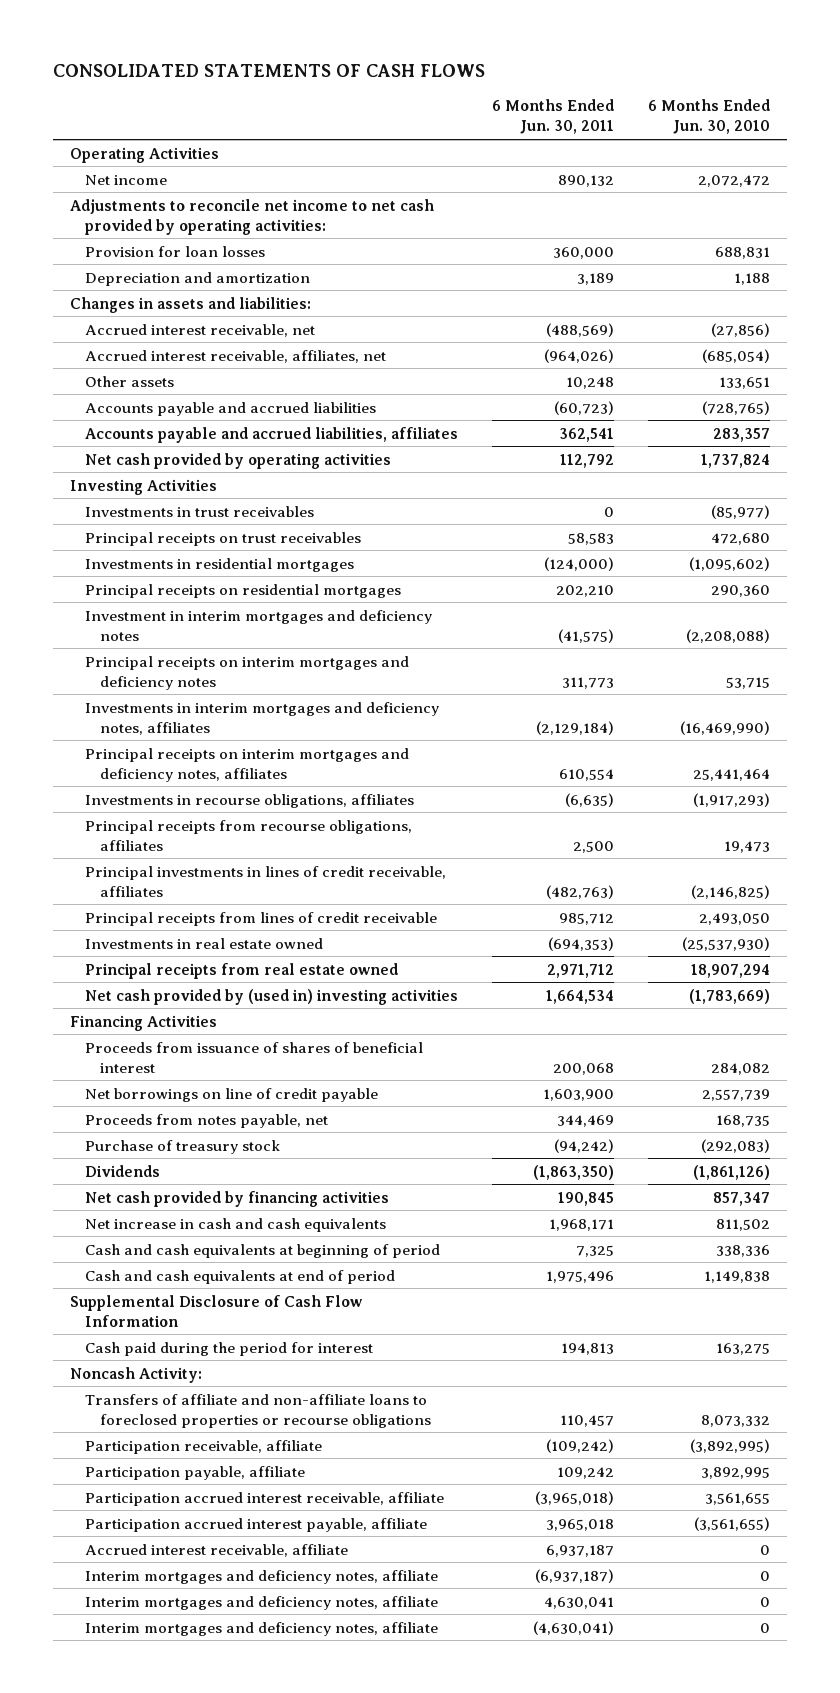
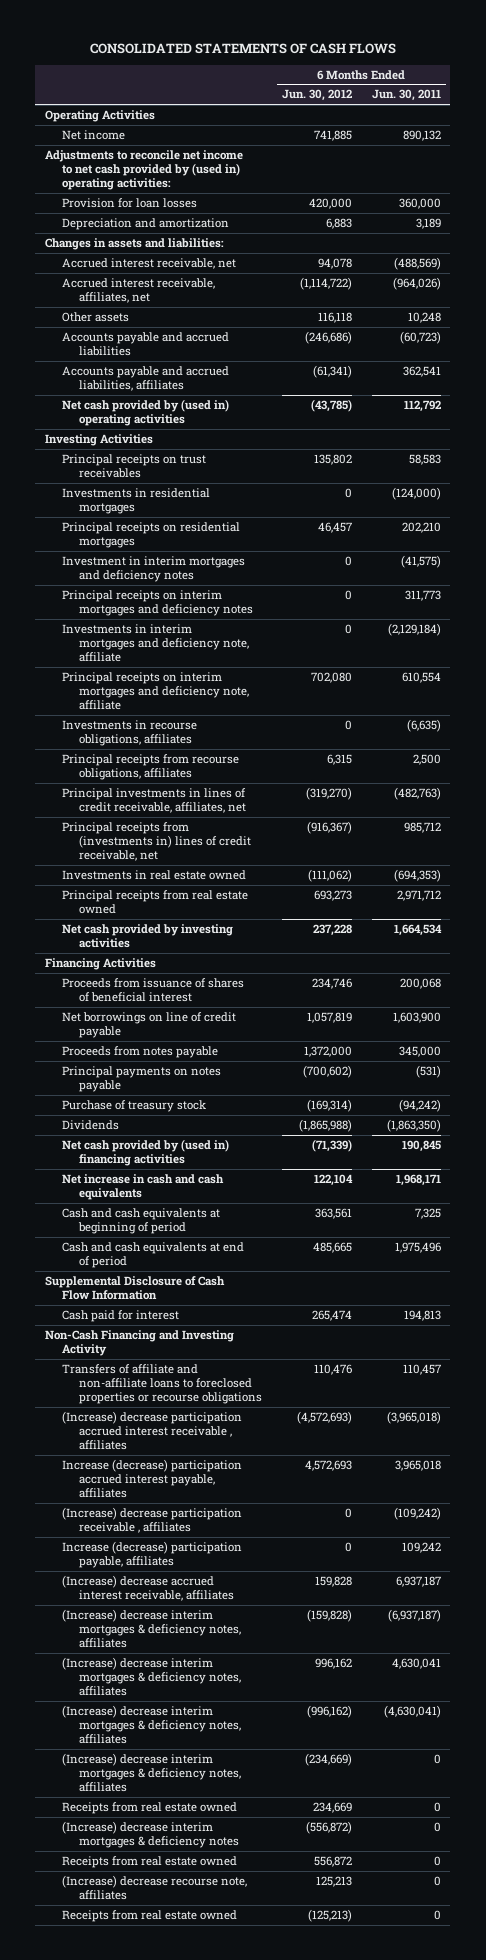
- | 6 Months Ended Jun. 30, 2011 | 6 Months Ended Jun. 30, 2010
+ | 6 Months Ended Jun. 30, 2012 | 6 Months Ended Jun. 30, 2011
- Adjustments to reconcile net income to net cash provided by operating activities:
+ Adjustments to reconcile net income to net cash provided by (used in) operating activities:
- Net cash provided by operating activities | 112,792 | 1,737,824
+ Net cash provided by (used in) operating activities | (43,785) | 112,792
- Investments in trust receivables | 0 | (85,977)
- Investments in interim mortgages and deficiency notes, affiliates | (2,129,184) | (16,469,990)
- Principal receipts on interim mortgages and deficiency notes, affiliates | 610,554 | 25,441,464
+ Investments in interim mortgages and deficiency note, affiliate | 0 | (2,129,184)
+ Principal receipts on interim mortgages and deficiency note, affiliate | 702,080 | 610,554
- Principal investments in lines of credit receivable, affiliates | (482,763) | (2,146,825)
- Principal receipts from lines of credit receivable | 985,712 | 2,493,050
+ Principal investments in lines of credit receivable, affiliates, net | (319,270) | (482,763)
+ Principal receipts from (investments in) lines of credit receivable, net | (916,367) | 985,712
- Net cash provided by (used in) investing activities | 1,664,534 | (1,783,669)
+ Net cash provided by investing activities | 237,228 | 1,664,534
- Proceeds from notes payable, net | 344,469 | 168,735
+ Proceeds from notes payable | 1,372,000 | 345,000
+ Principal payments on notes payable | (700,602) | (531)
- Net cash provided by financing activities | 190,845 | 857,347
+ Net cash provided by (used in) financing activities | (71,339) | 190,845
- Cash paid during the period for interest | 194,813 | 163,275
- Noncash Activity:
+ Cash paid for interest | 265,474 | 194,813
+ Non-Cash Financing and Investing Activity
- Participation receivable, affiliate | (109,242) | (3,892,995)
- Participation payable, affiliate | 109,242 | 3,892,995
- Participation accrued interest receivable, affiliate | (3,965,018) | 3,561,655
- Participation accrued interest payable, affiliate | 3,965,018 | (3,561,655)
- Accrued interest receivable, affiliate | 6,937,187 | 0
- Interim mortgages and deficiency notes, affiliate | (6,937,187) | 0
- Interim mortgages and deficiency notes, affiliate | 4,630,041 | 0
- Interim mortgages and deficiency notes, affiliate | (4,630,041) | 0
+ (Increase) decrease participation accrued interest receivable , affiliates | (4,572,693) | (3,965,018)
+ Increase (decrease) participation accrued interest payable, affiliates | 4,572,693 | 3,965,018
+ (Increase) decrease participation receivable , affiliates | 0 | (109,242)
+ Increase (decrease) participation payable, affiliates | 0 | 109,242
+ (Increase) decrease accrued interest receivable, affiliates | 159,828 | 6,937,187
+ (Increase) decrease interim mortgages & deficiency notes, affiliates | (159,828) | (6,937,187)
+ (Increase) decrease interim mortgages & deficiency notes, affiliates | 996,162 | 4,630,041
+ (Increase) decrease interim mortgages & deficiency notes, affiliates | (996,162) | (4,630,041)
+ (Increase) decrease interim mortgages & deficiency notes, affiliates | (234,669) | 0
+ Receipts from real estate owned | 234,669 | 0
+ (Increase) decrease interim mortgages & deficiency notes | (556,872) | 0
+ Receipts from real estate owned | 556,872 | 0
+ (Increase) decrease recourse note, affiliates | 125,213 | 0
+ Receipts from real estate owned | (125,213) | 0

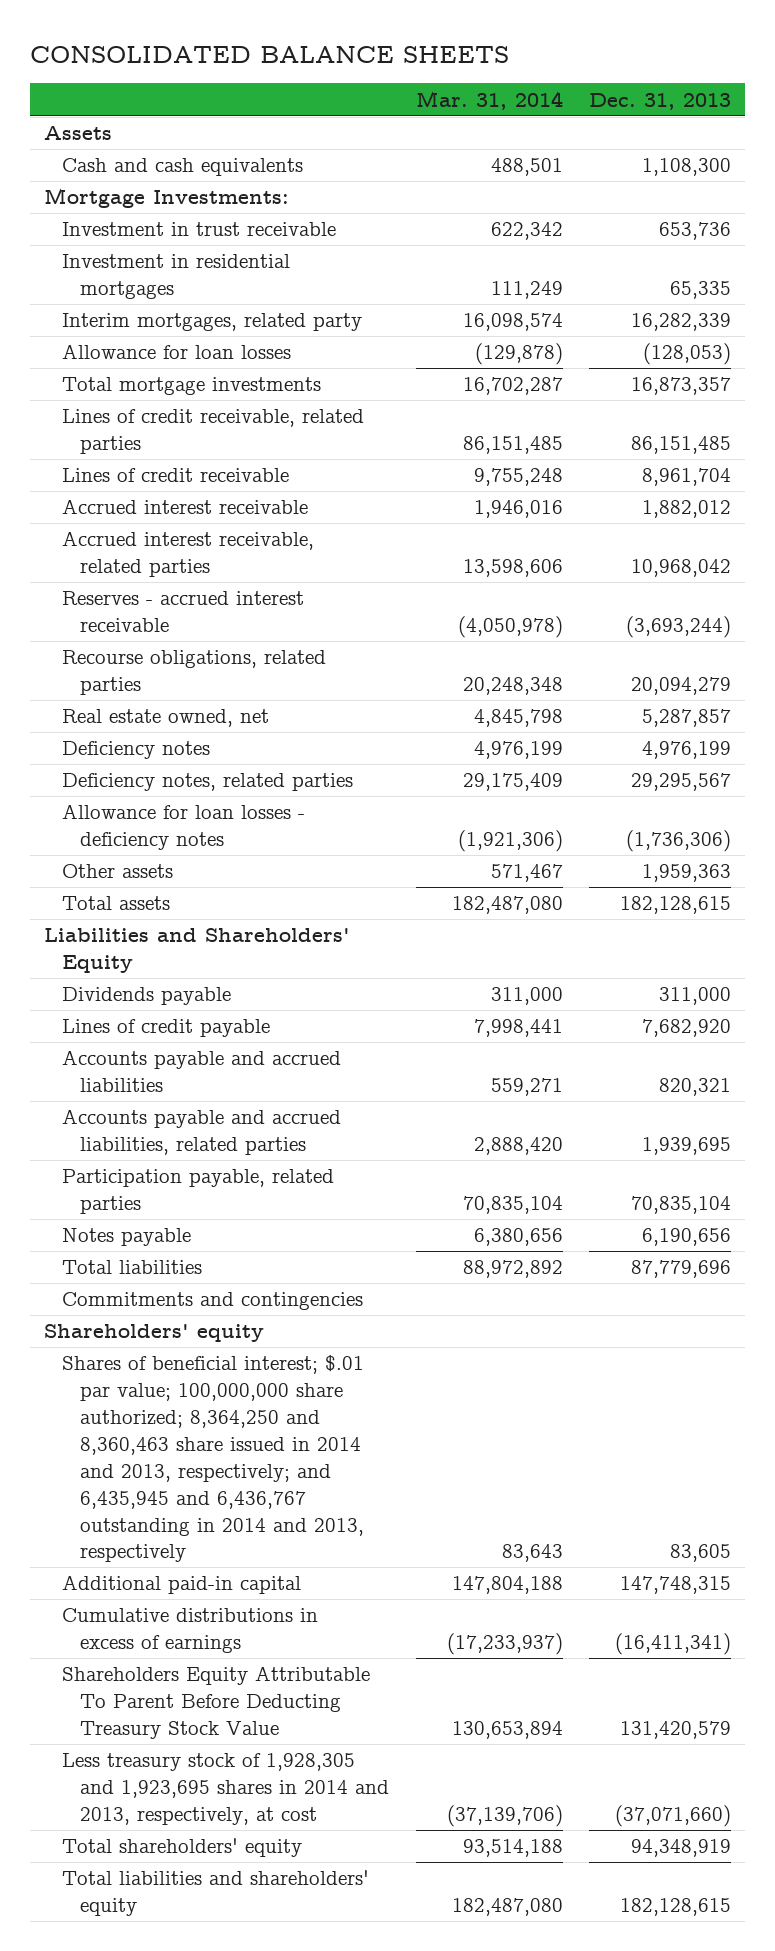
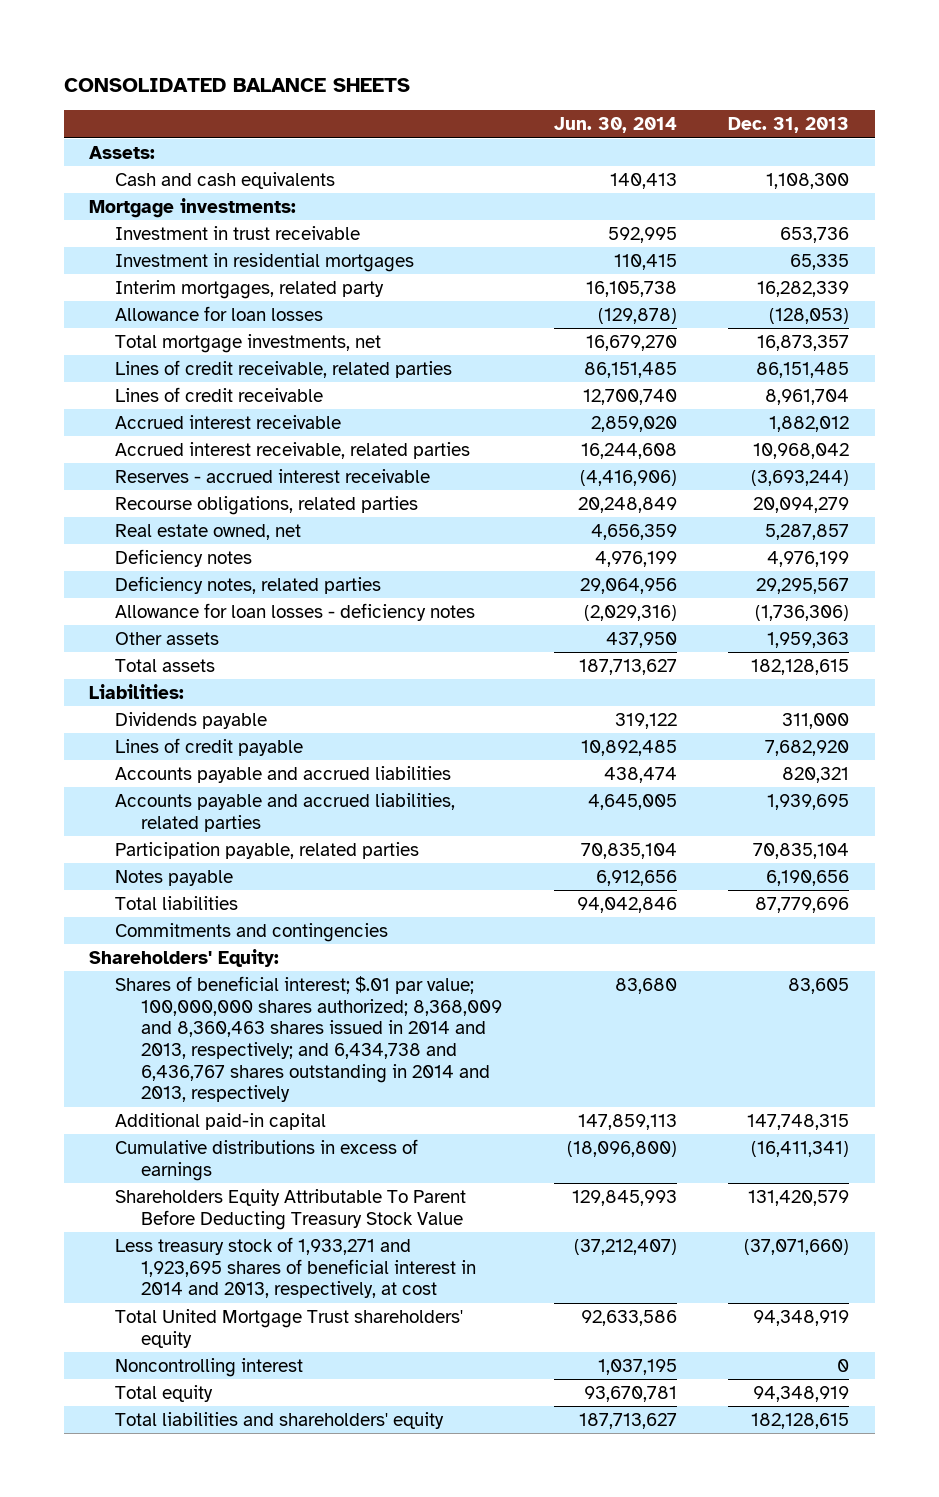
- | Mar. 31, 2014 | Dec. 31, 2013
+ | Jun. 30, 2014 | Dec. 31, 2013
- Assets
+ Assets:
- Mortgage Investments:
+ Mortgage investments:
- Total mortgage investments | 16,702,287 | 16,873,357
+ Total mortgage investments, net | 16,679,270 | 16,873,357
- Liabilities and Shareholders' Equity
+ Liabilities:
- Shareholders' equity
- Shares of beneficial interest; $.01 par value; 100,000,000 share authorized; 8,364,250 and 8,360,463 share issued in 2014 and 2013, respectively; and 6,435,945 and 6,436,767 outstanding in 2014 and 2013, respectively | 83,643 | 83,605
+ Shareholders' Equity:
+ Shares of beneficial interest; $.01 par value; 100,000,000 shares authorized; 8,368,009 and 8,360,463 shares issued in 2014 and 2013, respectively; and 6,434,738 and 6,436,767 shares outstanding in 2014 and 2013, respectively | 83,680 | 83,605
- Less treasury stock of 1,928,305 and 1,923,695 shares in 2014 and 2013, respectively, at cost | (37,139,706) | (37,071,660)
- Total shareholders' equity | 93,514,188 | 94,348,919
+ Less treasury stock of 1,933,271 and 1,923,695 shares of beneficial interest in 2014 and 2013, respectively, at cost | (37,212,407) | (37,071,660)
+ Total United Mortgage Trust shareholders' equity | 92,633,586 | 94,348,919
+ Noncontrolling interest | 1,037,195 | 0
+ Total equity | 93,670,781 | 94,348,919

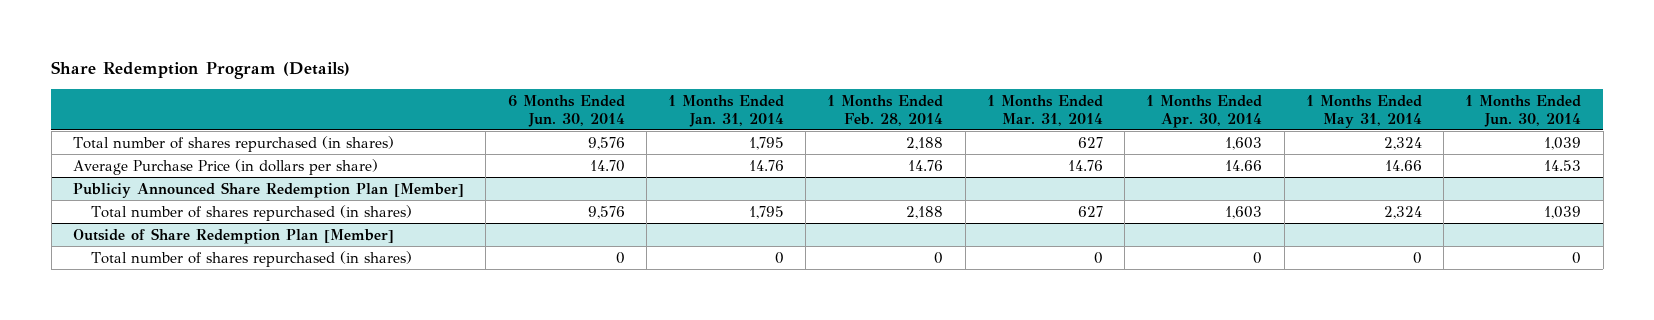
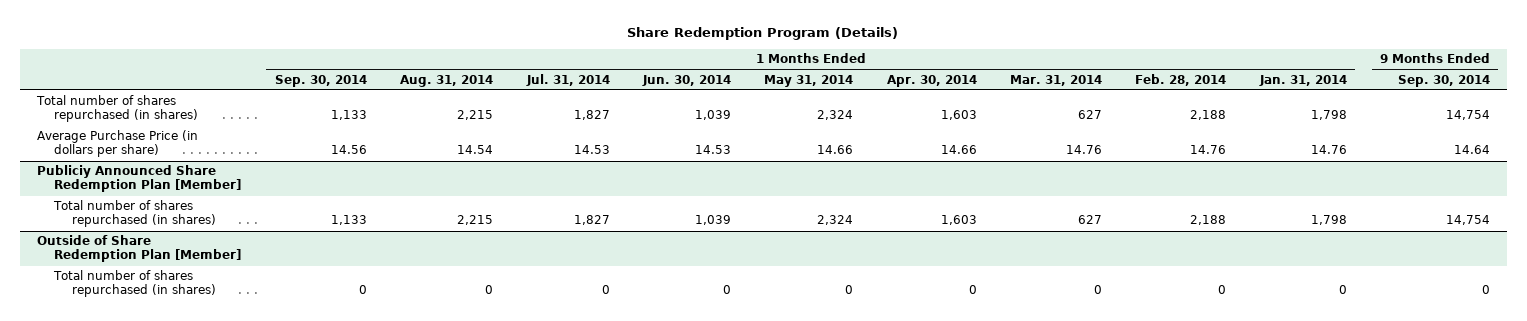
- | 6 Months Ended Jun. 30, 2014 | 1 Months Ended Jan. 31, 2014 | 1 Months Ended Feb. 28, 2014 | 1 Months Ended Mar. 31, 2014 | 1 Months Ended Apr. 30, 2014 | 1 Months Ended May 31, 2014 | 1 Months Ended Jun. 30, 2014
+ | 1 Months Ended Sep. 30, 2014 | 1 Months Ended Aug. 31, 2014 | 1 Months Ended Jul. 31, 2014 | 1 Months Ended Jun. 30, 2014 | 1 Months Ended May 31, 2014 | 1 Months Ended Apr. 30, 2014 | 1 Months Ended Mar. 31, 2014 | 1 Months Ended Feb. 28, 2014 | 1 Months Ended Jan. 31, 2014 | 9 Months Ended Sep. 30, 2014
- Total number of shares repurchased (in shares) | 9,576 | 1,795 | 2,188 | 627 | 1,603 | 2,324 | 1,039
+ Total number of shares repurchased (in shares) | 1,133 | 2,215 | 1,827 | 1,039 | 2,324 | 1,603 | 627 | 2,188 | 1,798 | 14,754
@ Publiciy Announced Share Redemption Plan [Member]
- Total number of shares repurchased (in shares) | 9,576 | 1,795 | 2,188 | 627 | 1,603 | 2,324 | 1,039
+ Total number of shares repurchased (in shares) | 1,133 | 2,215 | 1,827 | 1,039 | 2,324 | 1,603 | 627 | 2,188 | 1,798 | 14,754

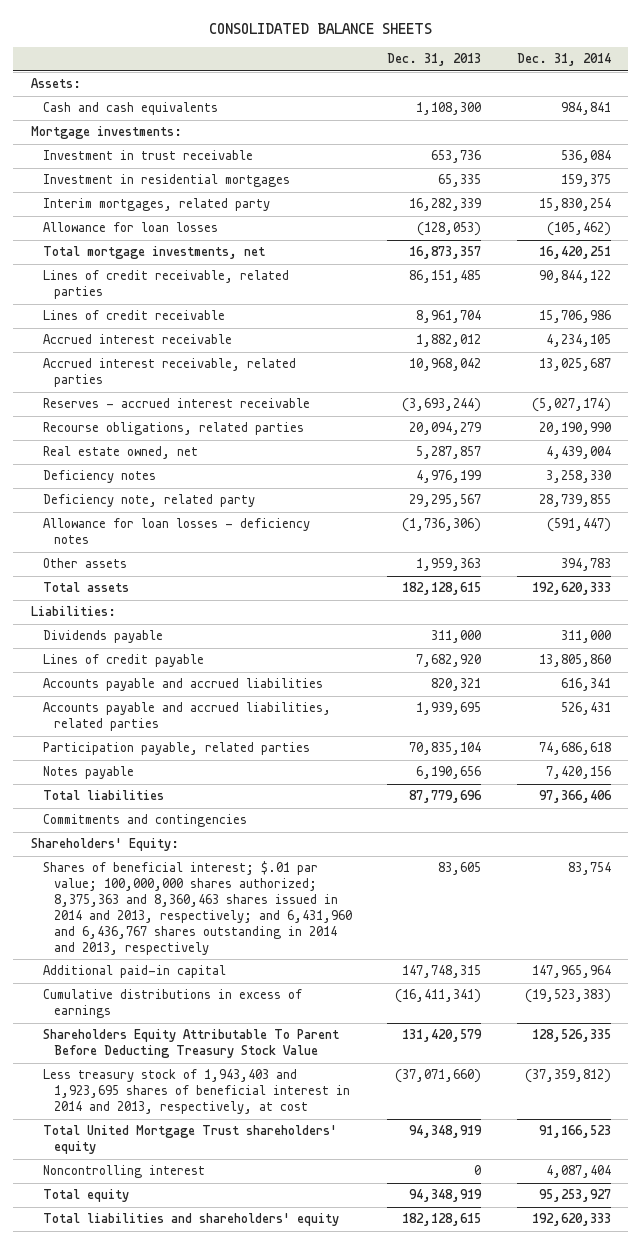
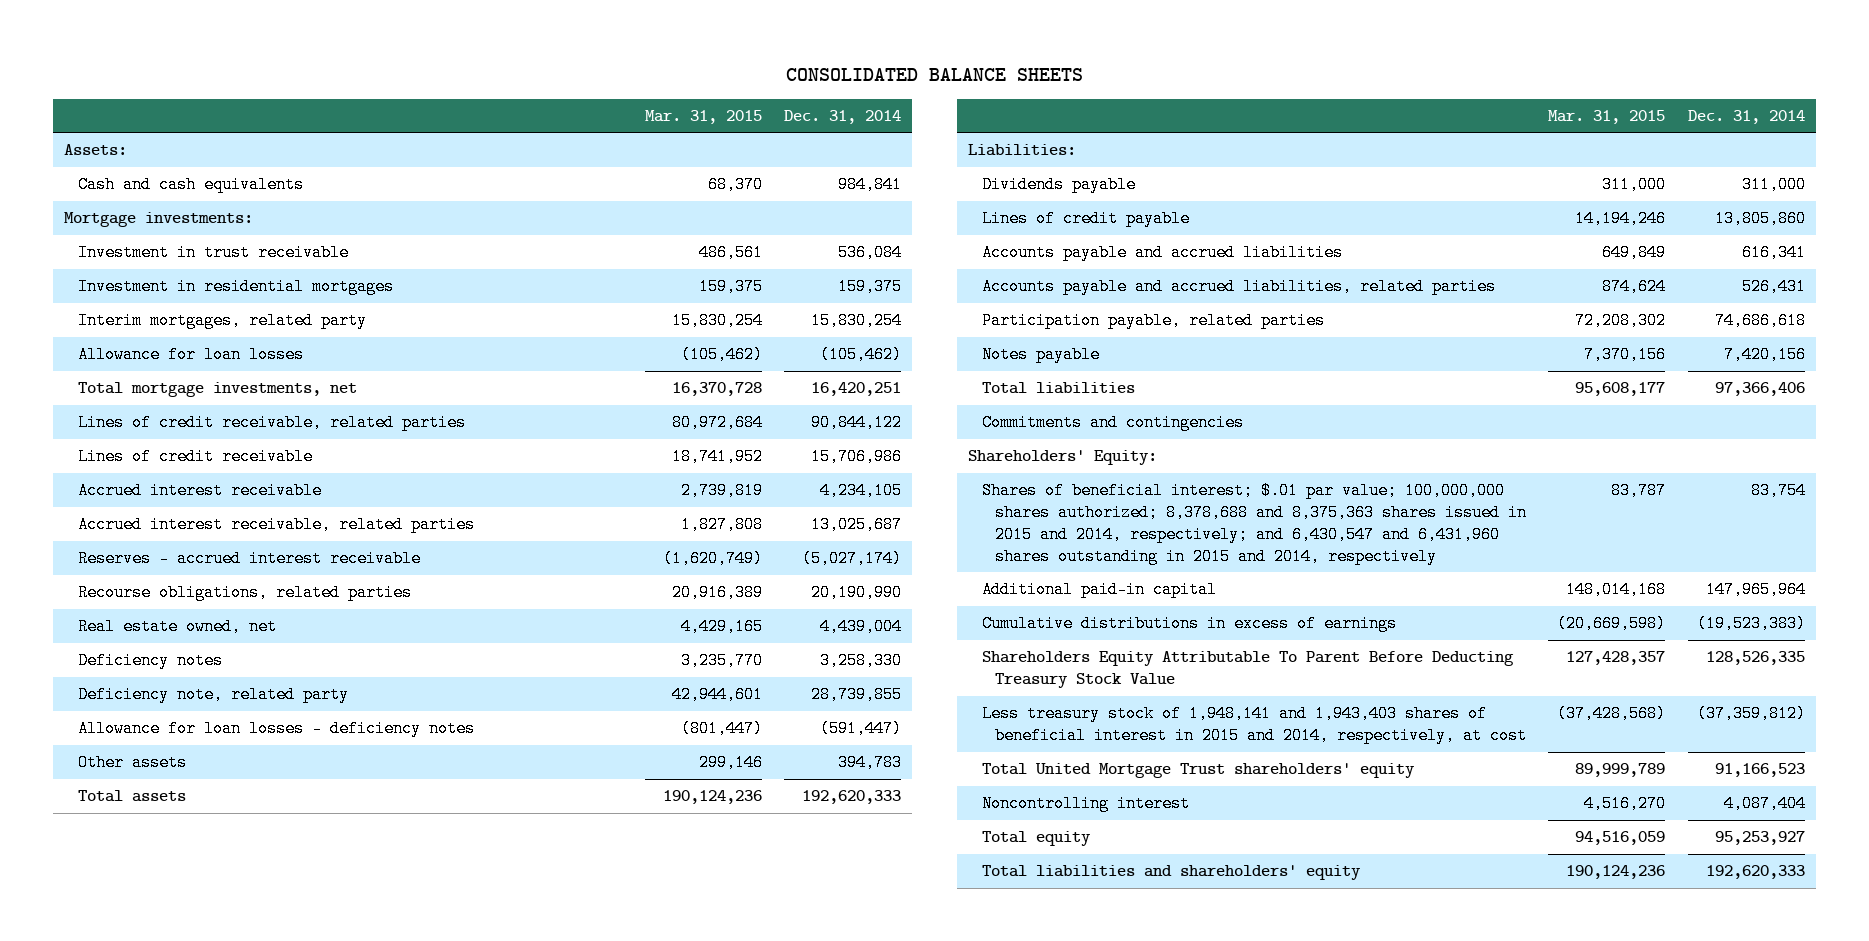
- | Dec. 31, 2013 | Dec. 31, 2014
+ | Mar. 31, 2015 | Dec. 31, 2014
- Shares of beneficial interest; $.01 par value; 100,000,000 shares authorized; 8,375,363 and 8,360,463 shares issued in 2014 and 2013, respectively; and 6,431,960 and 6,436,767 shares outstanding in 2014 and 2013, respectively | 83,605 | 83,754
+ Shares of beneficial interest; $.01 par value; 100,000,000 shares authorized; 8,378,688 and 8,375,363 shares issued in 2015 and 2014, respectively; and 6,430,547 and 6,431,960 shares outstanding in 2015 and 2014, respectively | 83,787 | 83,754
- Less treasury stock of 1,943,403 and 1,923,695 shares of beneficial interest in 2014 and 2013, respectively, at cost | (37,071,660) | (37,359,812)
+ Less treasury stock of 1,948,141 and 1,943,403 shares of beneficial interest in 2015 and 2014, respectively, at cost | (37,428,568) | (37,359,812)

